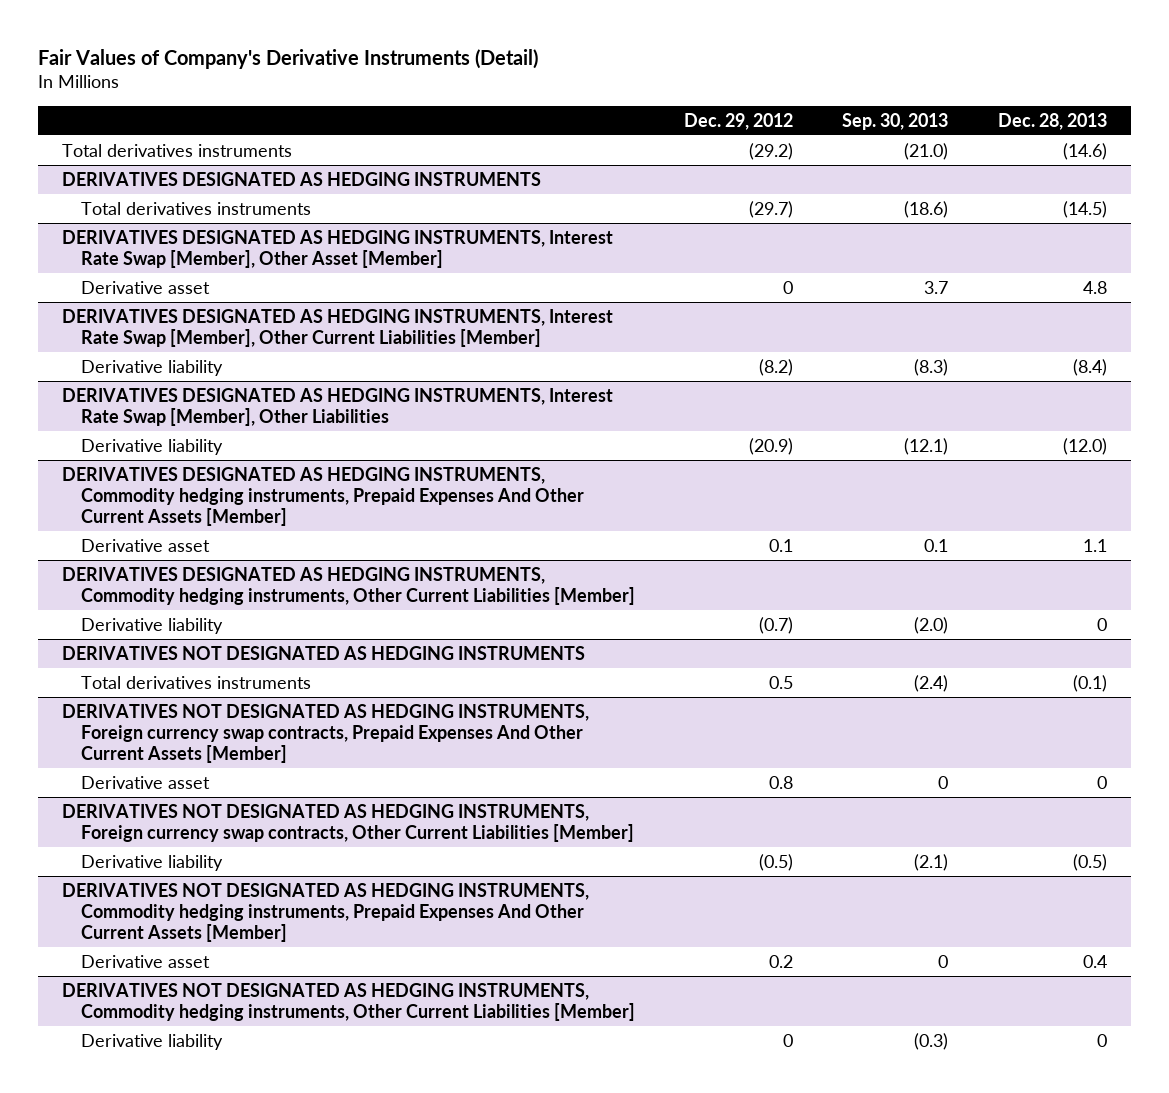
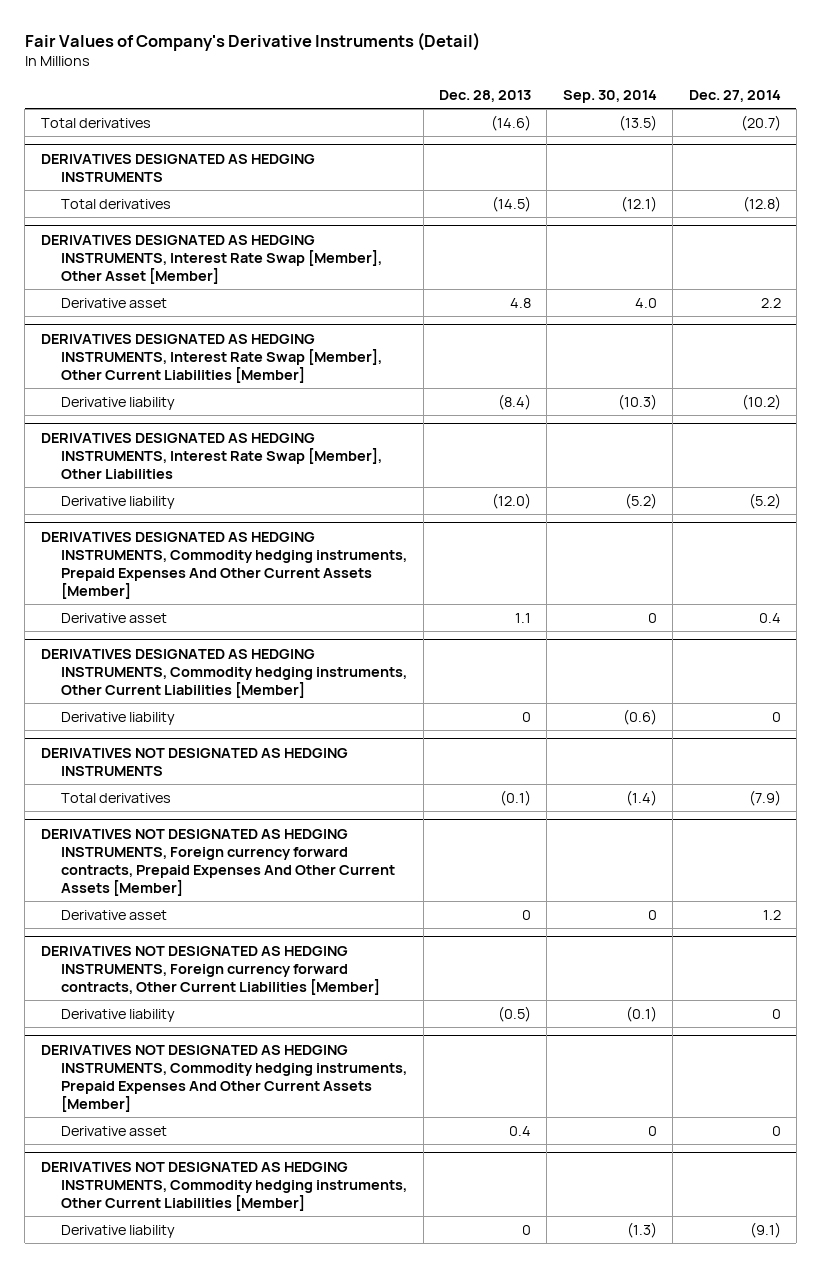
- | Dec. 29, 2012 | Sep. 30, 2013 | Dec. 28, 2013
+ | Dec. 28, 2013 | Sep. 30, 2014 | Dec. 27, 2014
- Total derivatives instruments | (29.2) | (21.0) | (14.6)
+ Total derivatives | (14.6) | (13.5) | (20.7)
@ DERIVATIVES DESIGNATED AS HEDGING INSTRUMENTS
- Total derivatives instruments | (29.7) | (18.6) | (14.5)
+ Total derivatives | (14.5) | (12.1) | (12.8)
@ DERIVATIVES NOT DESIGNATED AS HEDGING INSTRUMENTS
- Total derivatives instruments | 0.5 | (2.4) | (0.1)
- DERIVATIVES NOT DESIGNATED AS HEDGING INSTRUMENTS, Foreign currency swap contracts, Prepaid Expenses And Other Current Assets [Member]
@ DERIVATIVES NOT DESIGNATED AS HEDGING INSTRUMENTS
+ Total derivatives | (0.1) | (1.4) | (7.9)
+ DERIVATIVES NOT DESIGNATED AS HEDGING INSTRUMENTS, Foreign currency forward contracts, Prepaid Expenses And Other Current Assets [Member]
- DERIVATIVES NOT DESIGNATED AS HEDGING INSTRUMENTS, Foreign currency swap contracts, Other Current Liabilities [Member]
+ DERIVATIVES NOT DESIGNATED AS HEDGING INSTRUMENTS, Foreign currency forward contracts, Other Current Liabilities [Member]

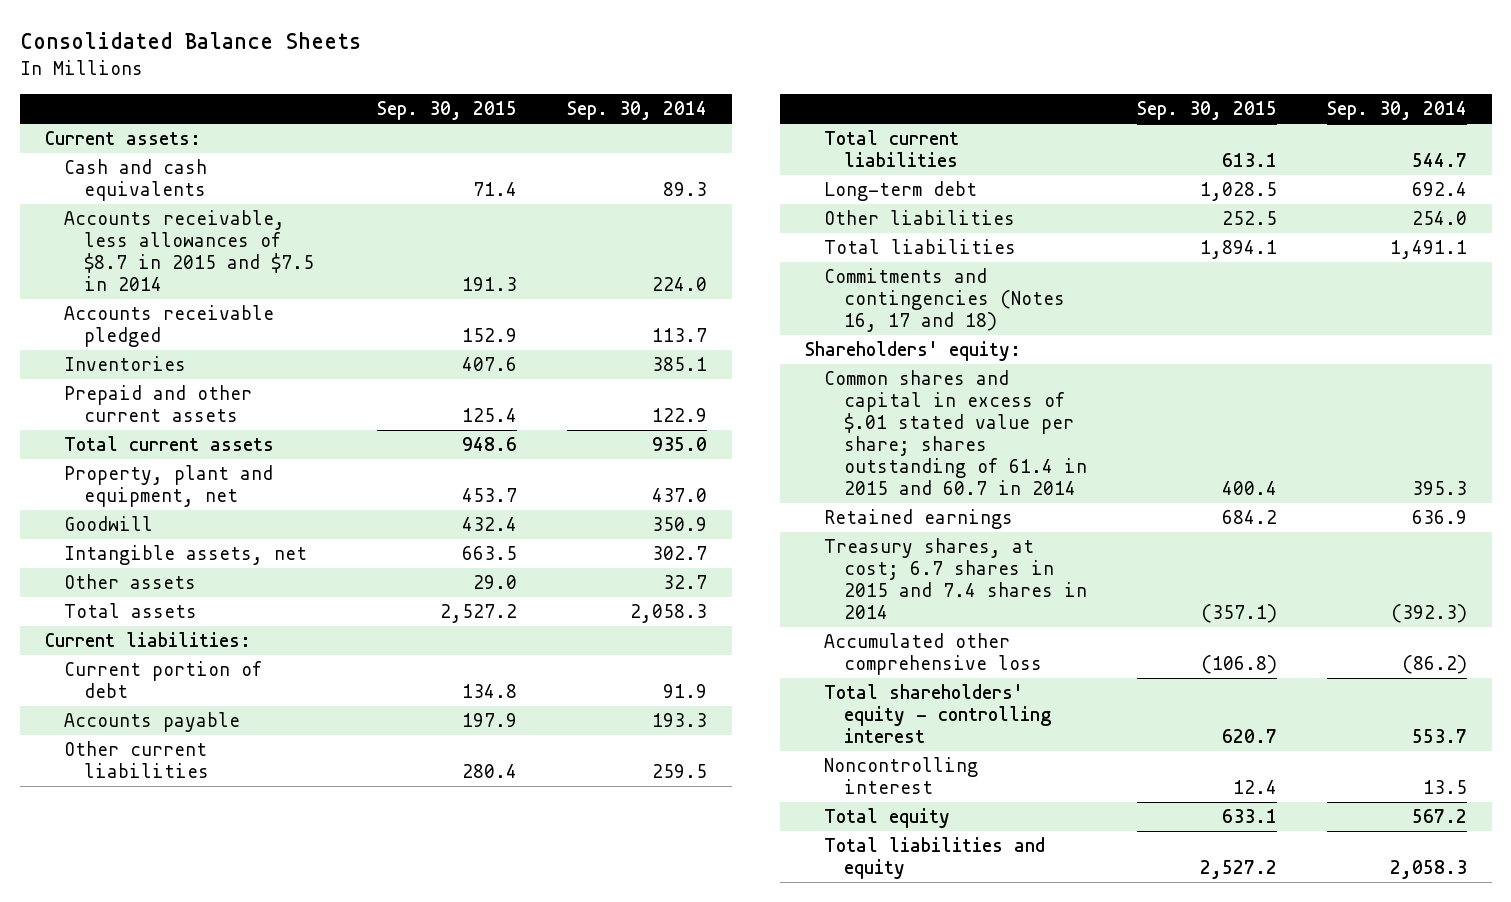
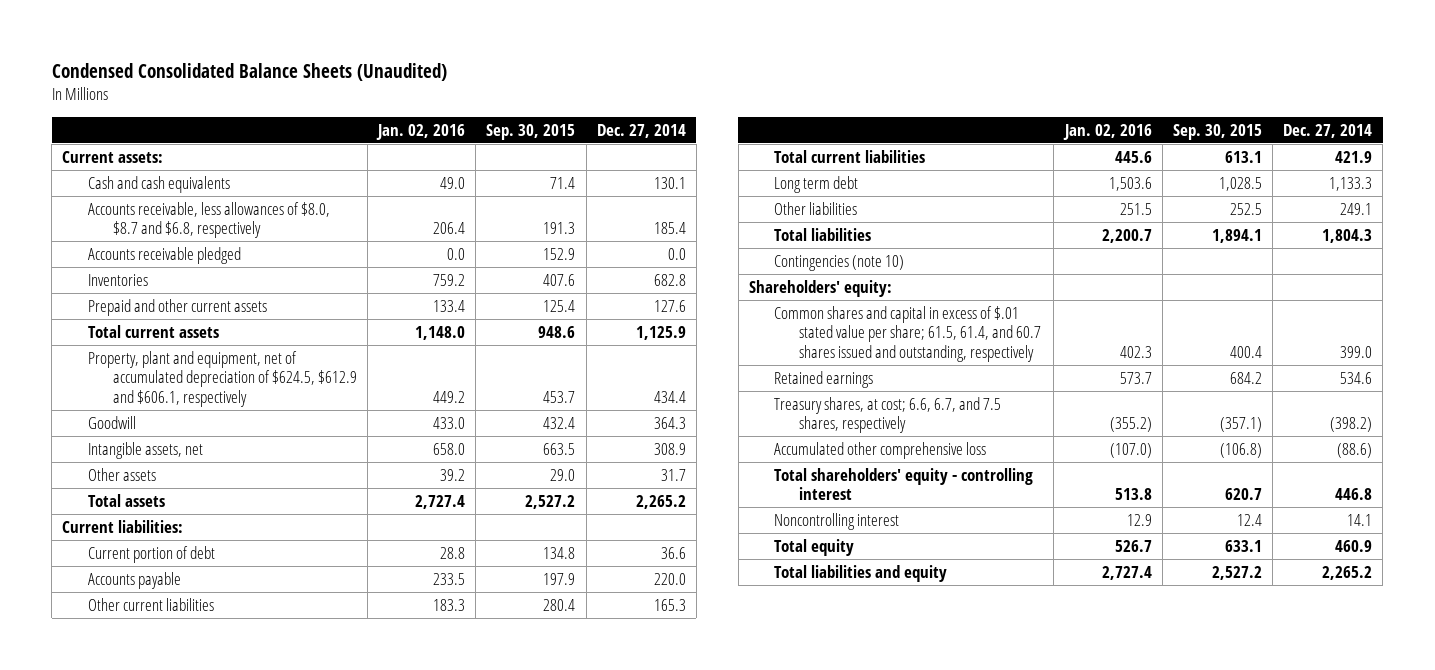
- Consolidated Balance Sheets
+ Condensed Consolidated Balance Sheets (Unaudited)
- | Sep. 30, 2015 | Sep. 30, 2014
+ | Jan. 02, 2016 | Sep. 30, 2015 | Dec. 27, 2014
- Accounts receivable, less allowances of $8.7 in 2015 and $7.5 in 2014 | 191.3 | 224.0
+ Accounts receivable, less allowances of $8.0, $8.7 and $6.8, respectively | 206.4 | 191.3 | 185.4
- Property, plant and equipment, net | 453.7 | 437.0
+ Property, plant and equipment, net of accumulated depreciation of $624.5, $612.9 and $606.1, respectively | 449.2 | 453.7 | 434.4
- Long-term debt | 1,028.5 | 692.4
+ Long term debt | 1,503.6 | 1,028.5 | 1,133.3
- Commitments and contingencies (Notes 16, 17 and 18)
+ Contingencies (note 10)
- Common shares and capital in excess of $.01 stated value per share; shares outstanding of 61.4 in 2015 and 60.7 in 2014 | 400.4 | 395.3
+ Common shares and capital in excess of $.01 stated value per share; 61.5, 61.4, and 60.7 shares issued and outstanding, respectively | 402.3 | 400.4 | 399.0
- Treasury shares, at cost; 6.7 shares in 2015 and 7.4 shares in 2014 | (357.1) | (392.3)
+ Treasury shares, at cost; 6.6, 6.7, and 7.5 shares, respectively | (355.2) | (357.1) | (398.2)

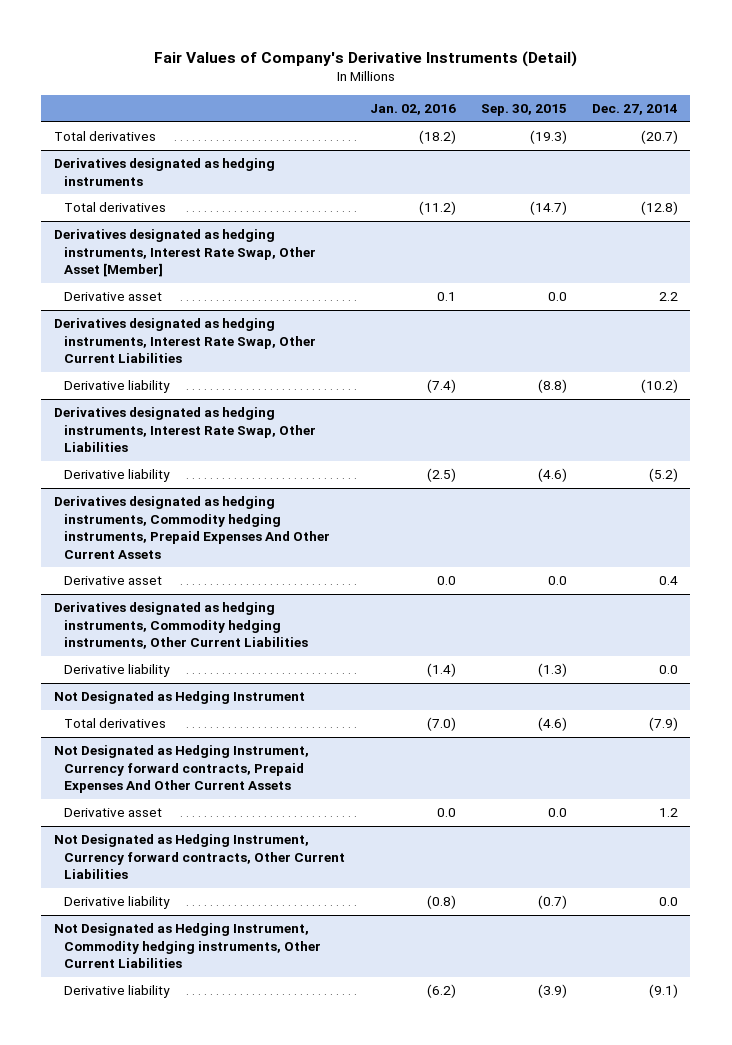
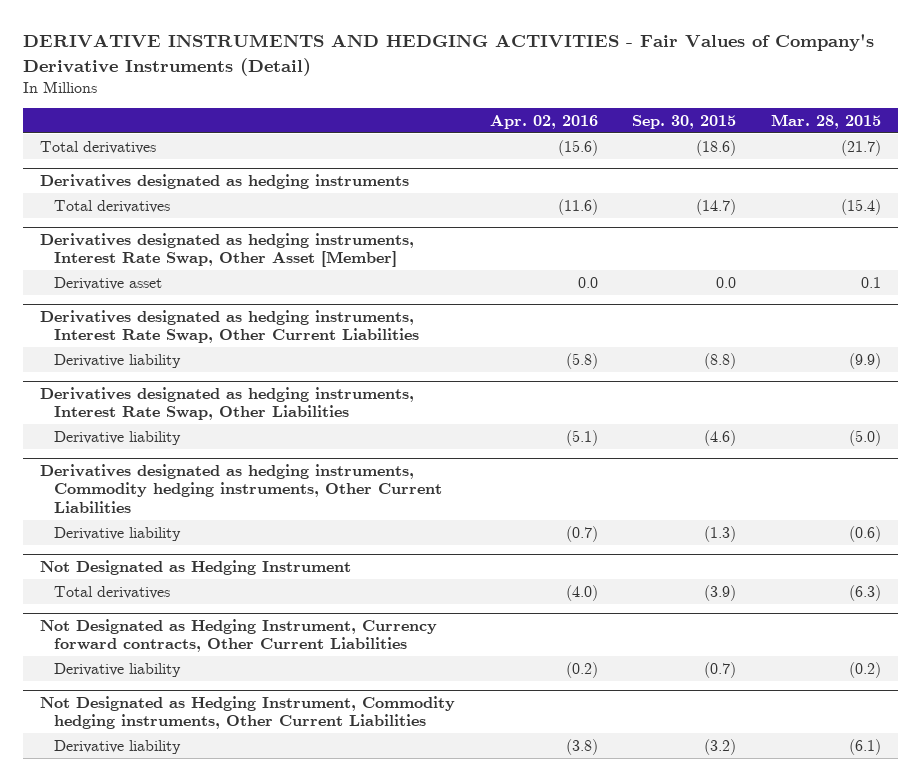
- Fair Values of Company's Derivative Instruments (Detail)
+ DERIVATIVE INSTRUMENTS AND HEDGING ACTIVITIES - Fair Values of Company's Derivative Instruments (Detail)
- | Jan. 02, 2016 | Sep. 30, 2015 | Dec. 27, 2014
+ | Apr. 02, 2016 | Sep. 30, 2015 | Mar. 28, 2015
- Total derivatives | (18.2) | (19.3) | (20.7)
+ Total derivatives | (15.6) | (18.6) | (21.7)
- Derivatives designated as hedging instruments, Commodity hedging instruments, Prepaid Expenses And Other Current Assets
- Derivative asset | 0.0 | 0.0 | 0.4
@ Not Designated as Hedging Instrument
- Total derivatives | (7.0) | (4.6) | (7.9)
- Not Designated as Hedging Instrument, Currency forward contracts, Prepaid Expenses And Other Current Assets
- Derivative asset | 0.0 | 0.0 | 1.2
@ Not Designated as Hedging Instrument
+ Total derivatives | (4.0) | (3.9) | (6.3)
@ Not Designated as Hedging Instrument, Commodity hedging instruments, Other Current Liabilities
- Derivative liability | (6.2) | (3.9) | (9.1)
+ Derivative liability | (3.8) | (3.2) | (6.1)

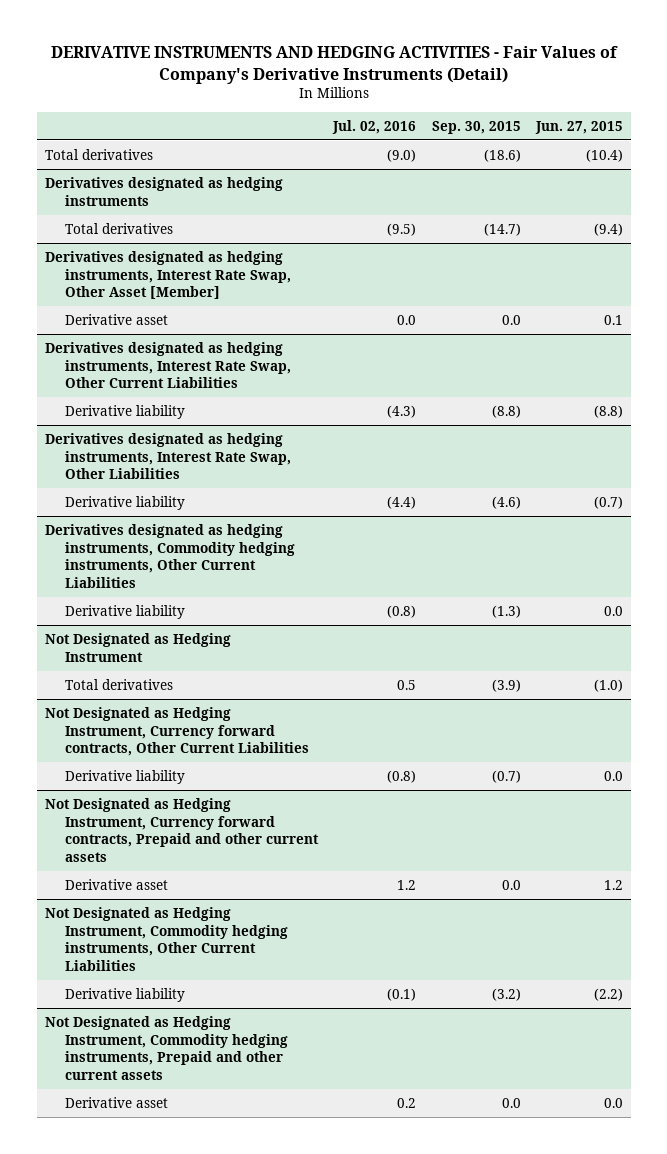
- | Apr. 02, 2016 | Sep. 30, 2015 | Mar. 28, 2015
+ | Jul. 02, 2016 | Sep. 30, 2015 | Jun. 27, 2015
+ Not Designated as Hedging Instrument, Currency forward contracts, Prepaid and other current assets
+ Derivative asset | 1.2 | 0.0 | 1.2
+ Not Designated as Hedging Instrument, Commodity hedging instruments, Prepaid and other current assets
+ Derivative asset | 0.2 | 0.0 | 0.0

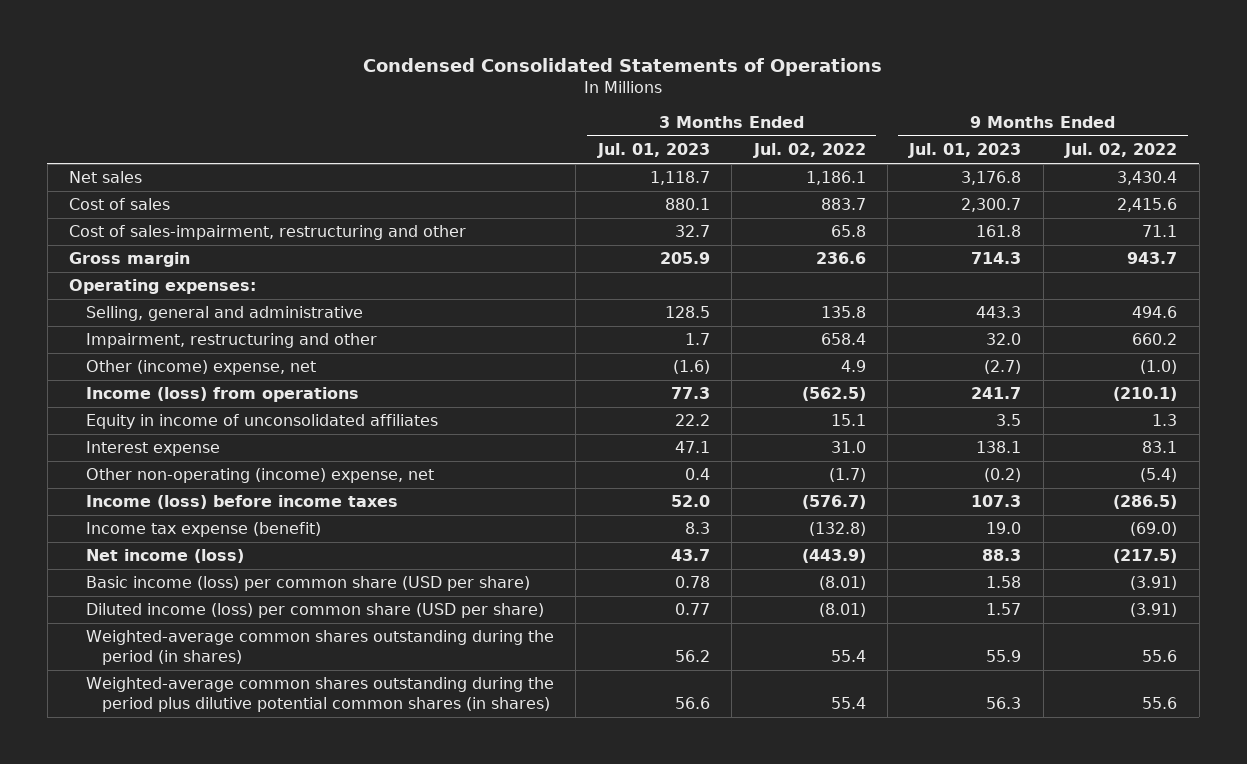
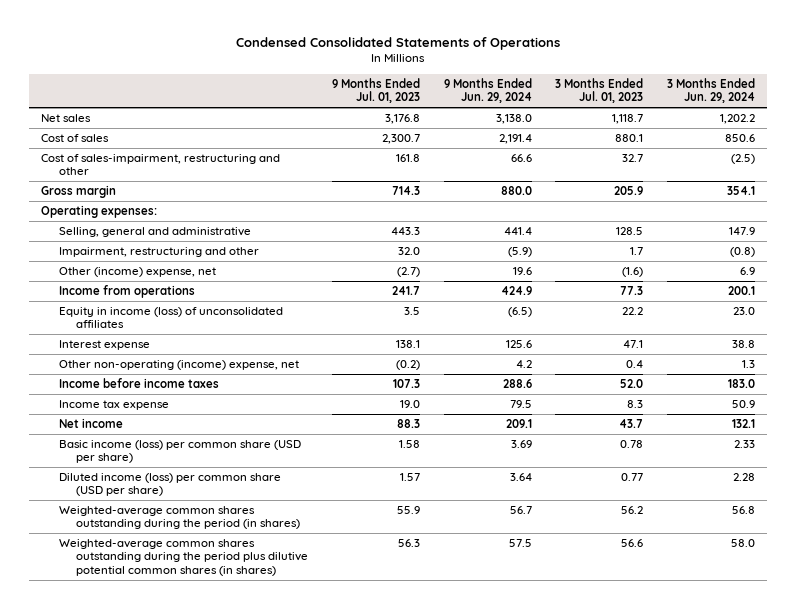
- | 3 Months Ended Jul. 01, 2023 | 3 Months Ended Jul. 02, 2022 | 9 Months Ended Jul. 01, 2023 | 9 Months Ended Jul. 02, 2022
+ | 9 Months Ended Jul. 01, 2023 | 9 Months Ended Jun. 29, 2024 | 3 Months Ended Jul. 01, 2023 | 3 Months Ended Jun. 29, 2024
- Income (loss) from operations | 77.3 | (562.5) | 241.7 | (210.1)
- Equity in income of unconsolidated affiliates | 22.2 | 15.1 | 3.5 | 1.3
+ Income from operations | 241.7 | 424.9 | 77.3 | 200.1
+ Equity in income (loss) of unconsolidated affiliates | 3.5 | (6.5) | 22.2 | 23.0
- Income (loss) before income taxes | 52.0 | (576.7) | 107.3 | (286.5)
- Income tax expense (benefit) | 8.3 | (132.8) | 19.0 | (69.0)
- Net income (loss) | 43.7 | (443.9) | 88.3 | (217.5)
+ Income before income taxes | 107.3 | 288.6 | 52.0 | 183.0
+ Income tax expense | 19.0 | 79.5 | 8.3 | 50.9
+ Net income | 88.3 | 209.1 | 43.7 | 132.1

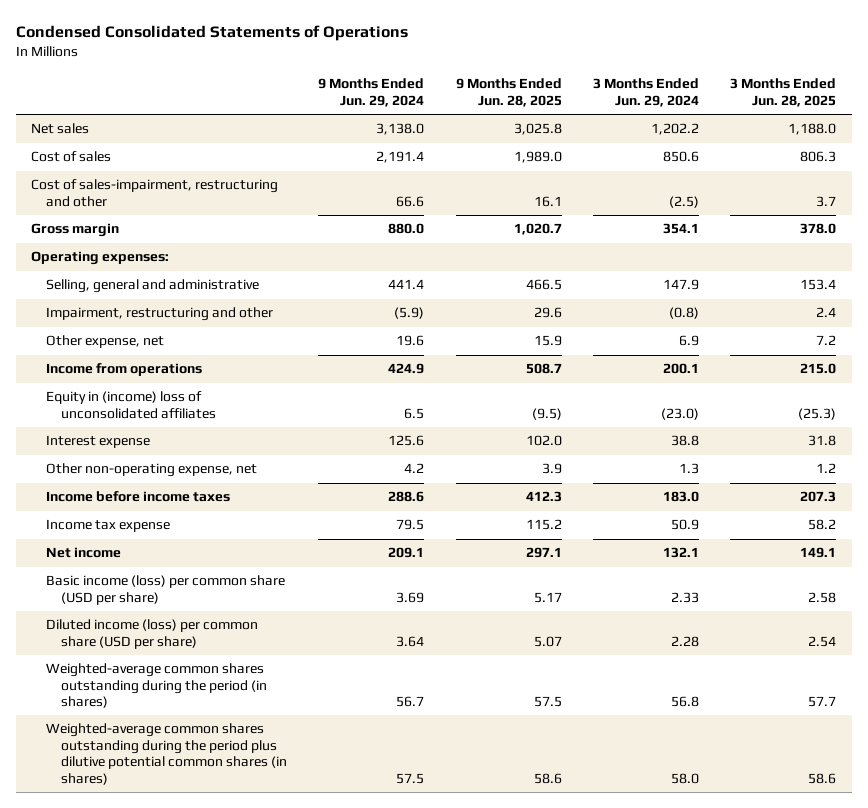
- | 9 Months Ended Jul. 01, 2023 | 9 Months Ended Jun. 29, 2024 | 3 Months Ended Jul. 01, 2023 | 3 Months Ended Jun. 29, 2024
+ | 9 Months Ended Jun. 29, 2024 | 9 Months Ended Jun. 28, 2025 | 3 Months Ended Jun. 29, 2024 | 3 Months Ended Jun. 28, 2025
- Other (income) expense, net | (2.7) | 19.6 | (1.6) | 6.9
+ Other expense, net | 19.6 | 15.9 | 6.9 | 7.2
- Equity in income (loss) of unconsolidated affiliates | 3.5 | (6.5) | 22.2 | 23.0
+ Equity in (income) loss of unconsolidated affiliates | 6.5 | (9.5) | (23.0) | (25.3)
- Other non-operating (income) expense, net | (0.2) | 4.2 | 0.4 | 1.3
+ Other non-operating expense, net | 4.2 | 3.9 | 1.3 | 1.2

